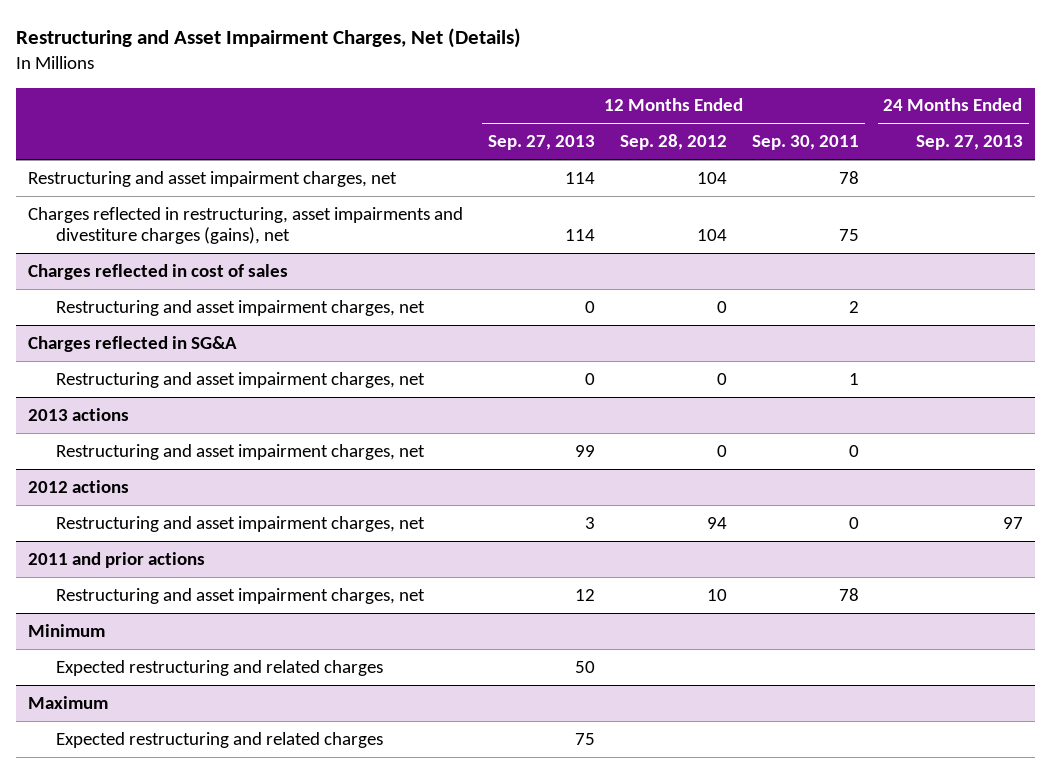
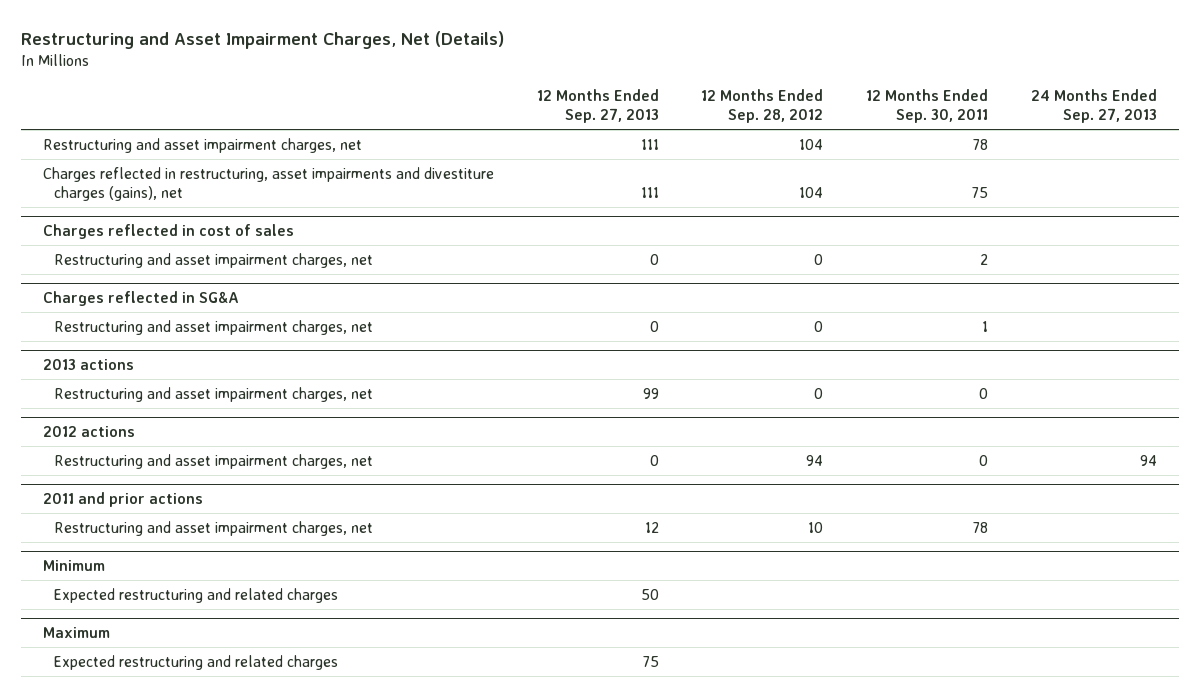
- Restructuring and asset impairment charges, net | 114 | 104 | 78 |
- Charges reflected in restructuring, asset impairments and divestiture charges (gains), net | 114 | 104 | 75 |
+ Restructuring and asset impairment charges, net | 111 | 104 | 78 |
+ Charges reflected in restructuring, asset impairments and divestiture charges (gains), net | 111 | 104 | 75 |
@ 2012 actions
- Restructuring and asset impairment charges, net | 3 | 94 | 0 | 97
+ Restructuring and asset impairment charges, net | 0 | 94 | 0 | 94

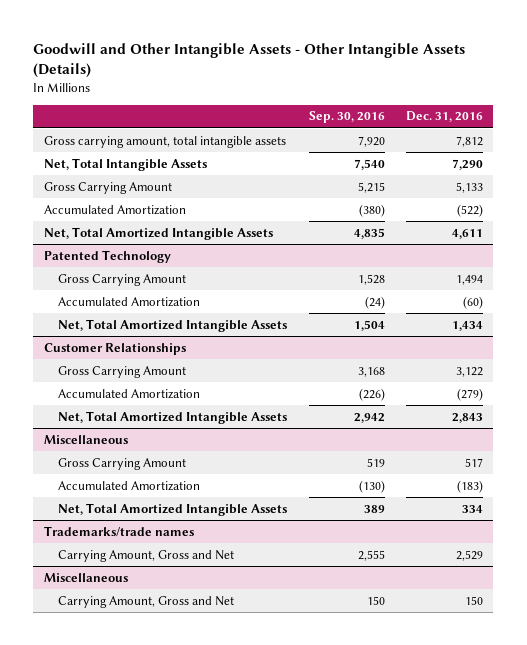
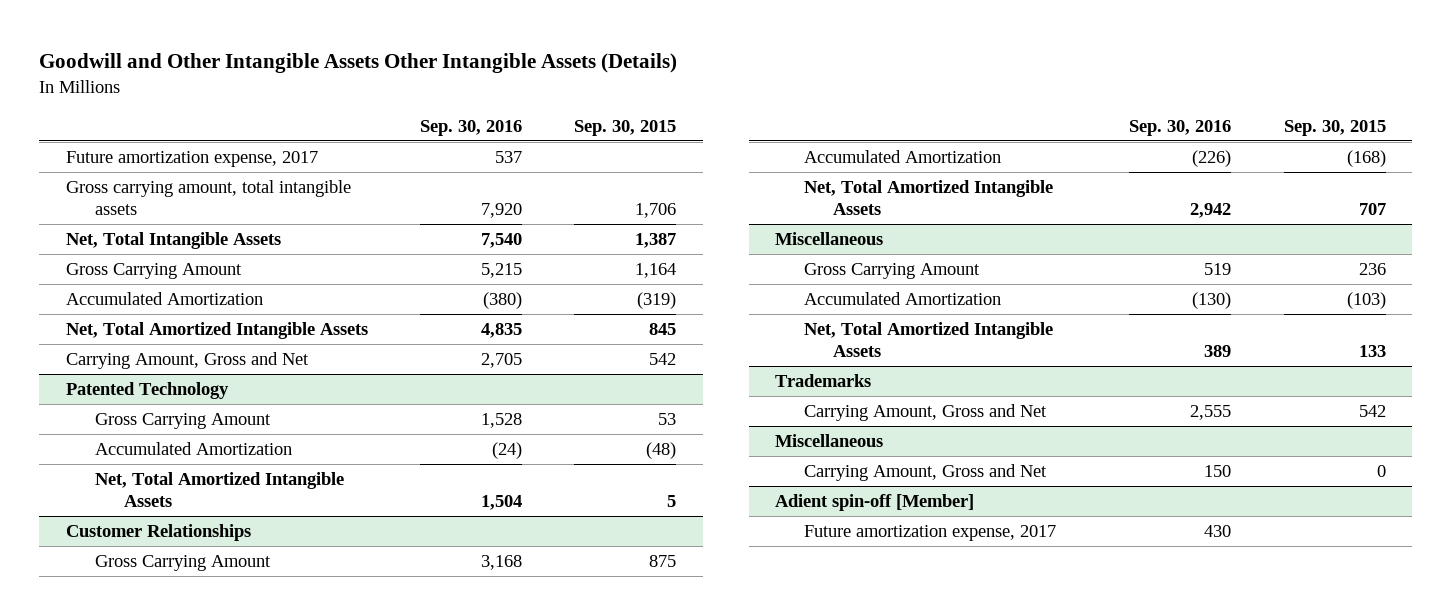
- Goodwill and Other Intangible Assets - Other Intangible Assets (Details)
+ Goodwill and Other Intangible Assets Other Intangible Assets (Details)
- | Sep. 30, 2016 | Dec. 31, 2016
+ | Sep. 30, 2016 | Sep. 30, 2015
+ Future amortization expense, 2017 | 537 |
+ Carrying Amount, Gross and Net | 2,705 | 542
- Trademarks/trade names
+ Trademarks
+ Adient spin-off [Member]
+ Future amortization expense, 2017 | 430 |

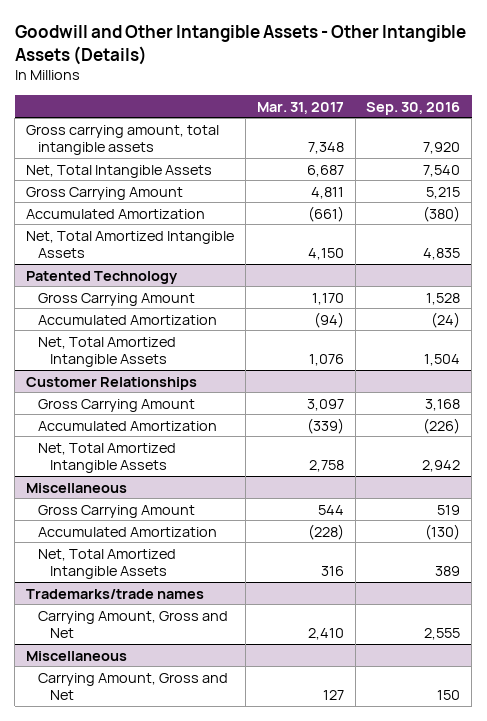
- Goodwill and Other Intangible Assets Other Intangible Assets (Details)
+ Goodwill and Other Intangible Assets - Other Intangible Assets (Details)
- | Sep. 30, 2016 | Sep. 30, 2015
+ | Mar. 31, 2017 | Sep. 30, 2016
- Future amortization expense, 2017 | 537 |
- Carrying Amount, Gross and Net | 2,705 | 542
- Trademarks
+ Trademarks/trade names
- Adient spin-off [Member]
- Future amortization expense, 2017 | 430 |

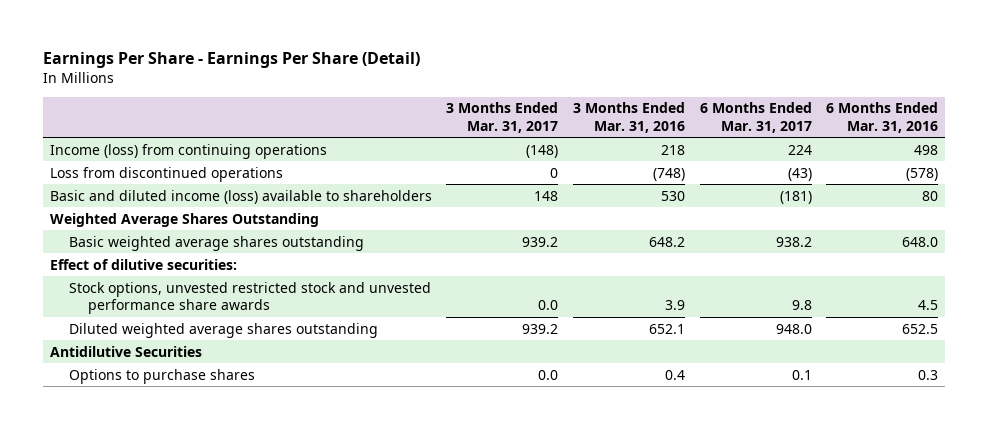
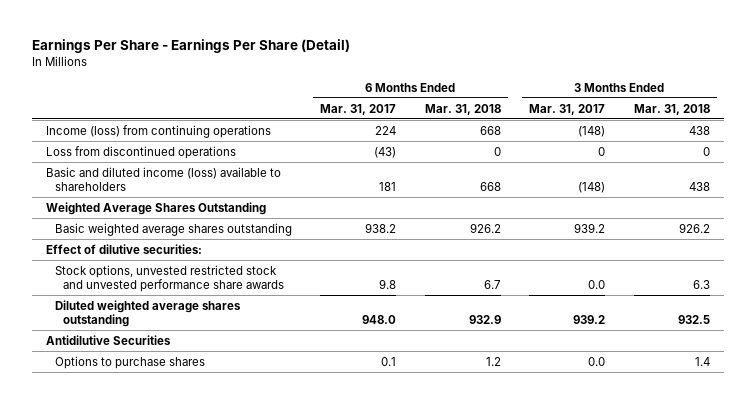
- | 3 Months Ended Mar. 31, 2017 | 3 Months Ended Mar. 31, 2016 | 6 Months Ended Mar. 31, 2017 | 6 Months Ended Mar. 31, 2016
+ | 6 Months Ended Mar. 31, 2017 | 6 Months Ended Mar. 31, 2018 | 3 Months Ended Mar. 31, 2017 | 3 Months Ended Mar. 31, 2018
- Basic and diluted income (loss) available to shareholders | 148 | 530 | (181) | 80
+ Basic and diluted income (loss) available to shareholders | 181 | 668 | (148) | 438

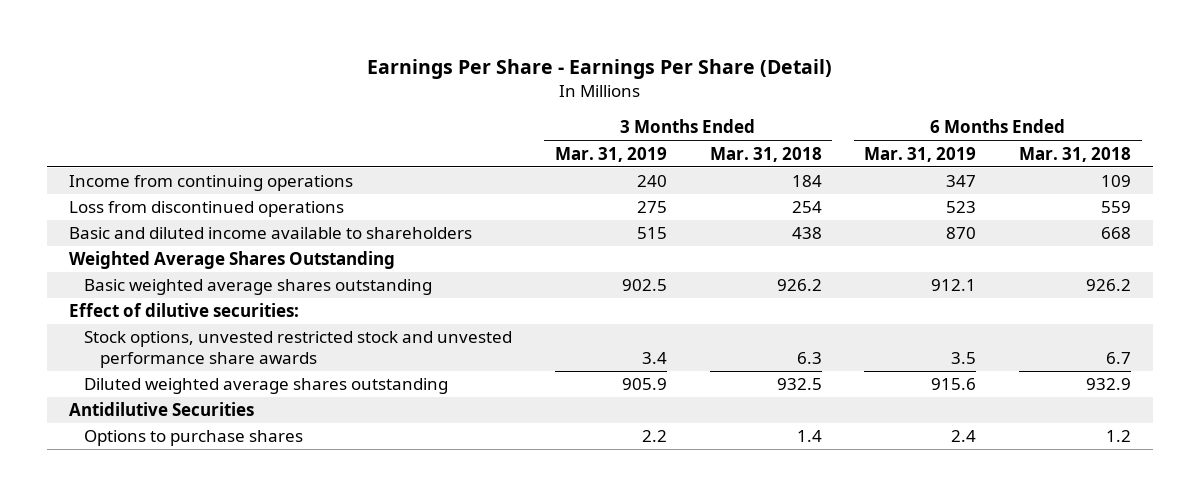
- | 6 Months Ended Mar. 31, 2017 | 6 Months Ended Mar. 31, 2018 | 3 Months Ended Mar. 31, 2017 | 3 Months Ended Mar. 31, 2018
+ | 3 Months Ended Mar. 31, 2019 | 3 Months Ended Mar. 31, 2018 | 6 Months Ended Mar. 31, 2019 | 6 Months Ended Mar. 31, 2018
- Income (loss) from continuing operations | 224 | 668 | (148) | 438
- Loss from discontinued operations | (43) | 0 | 0 | 0
- Basic and diluted income (loss) available to shareholders | 181 | 668 | (148) | 438
+ Income from continuing operations | 240 | 184 | 347 | 109
+ Loss from discontinued operations | 275 | 254 | 523 | 559
+ Basic and diluted income available to shareholders | 515 | 438 | 870 | 668

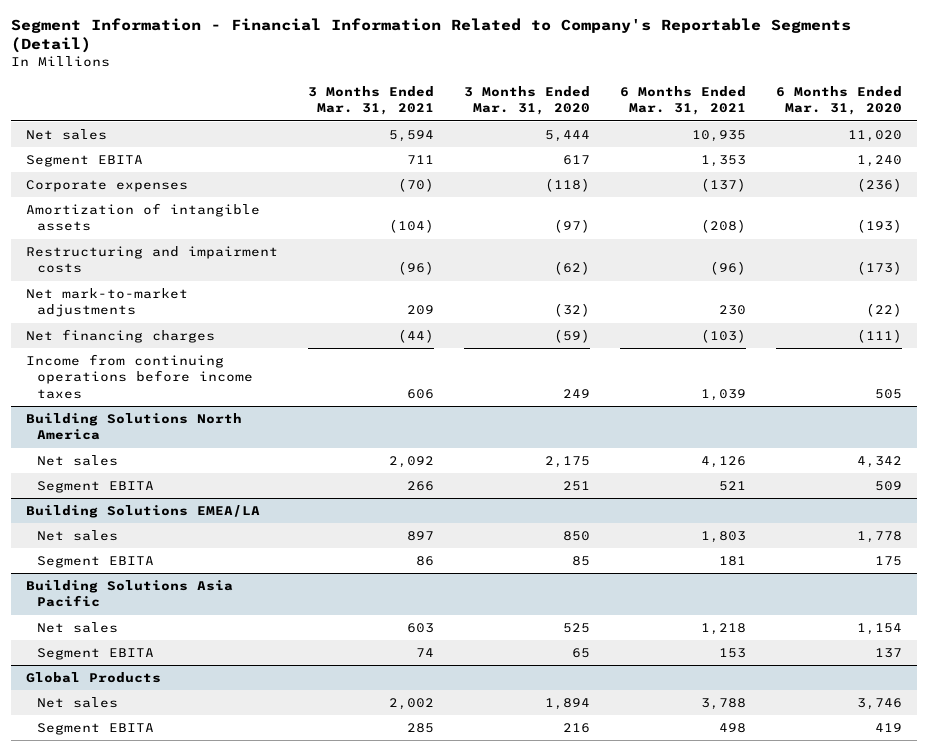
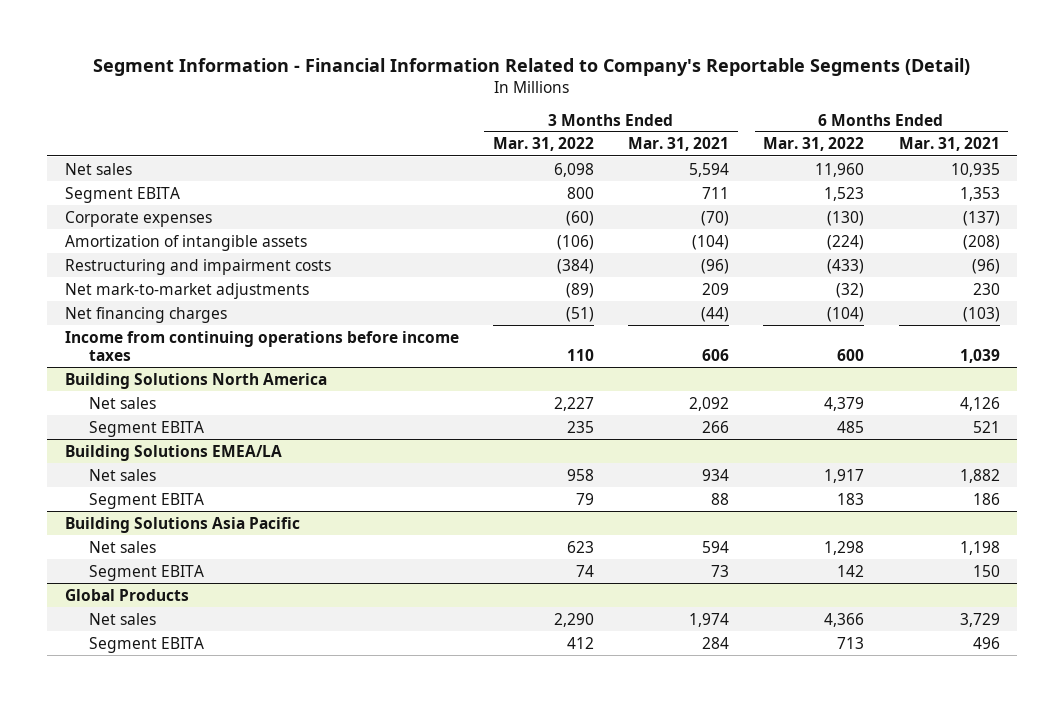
- | 3 Months Ended Mar. 31, 2021 | 3 Months Ended Mar. 31, 2020 | 6 Months Ended Mar. 31, 2021 | 6 Months Ended Mar. 31, 2020
+ | 3 Months Ended Mar. 31, 2022 | 3 Months Ended Mar. 31, 2021 | 6 Months Ended Mar. 31, 2022 | 6 Months Ended Mar. 31, 2021
@ Building Solutions EMEA/LA
- Net sales | 897 | 850 | 1,803 | 1,778
- Segment EBITA | 86 | 85 | 181 | 175
+ Net sales | 958 | 934 | 1,917 | 1,882
+ Segment EBITA | 79 | 88 | 183 | 186
@ Building Solutions Asia Pacific
- Net sales | 603 | 525 | 1,218 | 1,154
- Segment EBITA | 74 | 65 | 153 | 137
+ Net sales | 623 | 594 | 1,298 | 1,198
+ Segment EBITA | 74 | 73 | 142 | 150
@ Global Products
- Net sales | 2,002 | 1,894 | 3,788 | 3,746
- Segment EBITA | 285 | 216 | 498 | 419
+ Net sales | 2,290 | 1,974 | 4,366 | 3,729
+ Segment EBITA | 412 | 284 | 713 | 496

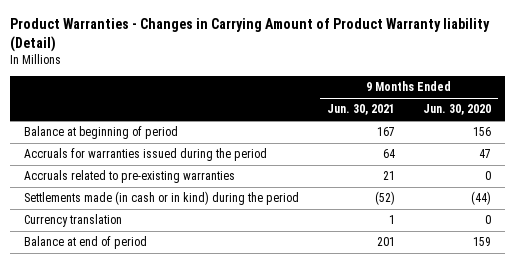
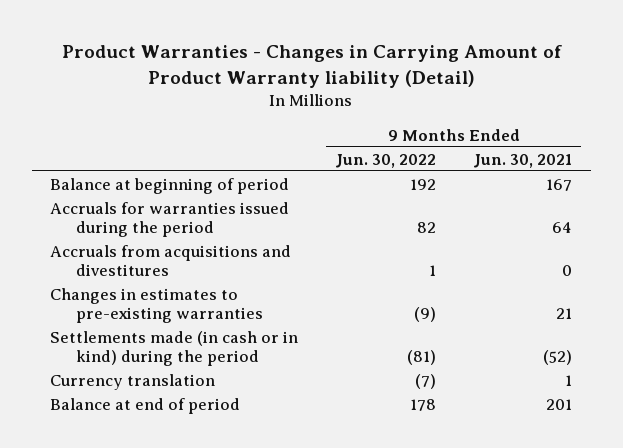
- | 9 Months Ended Jun. 30, 2021 | 9 Months Ended Jun. 30, 2020
+ | 9 Months Ended Jun. 30, 2022 | 9 Months Ended Jun. 30, 2021
- Accruals related to pre-existing warranties | 21 | 0
+ Accruals from acquisitions and divestitures | 1 | 0
+ Changes in estimates to pre-existing warranties | (9) | 21

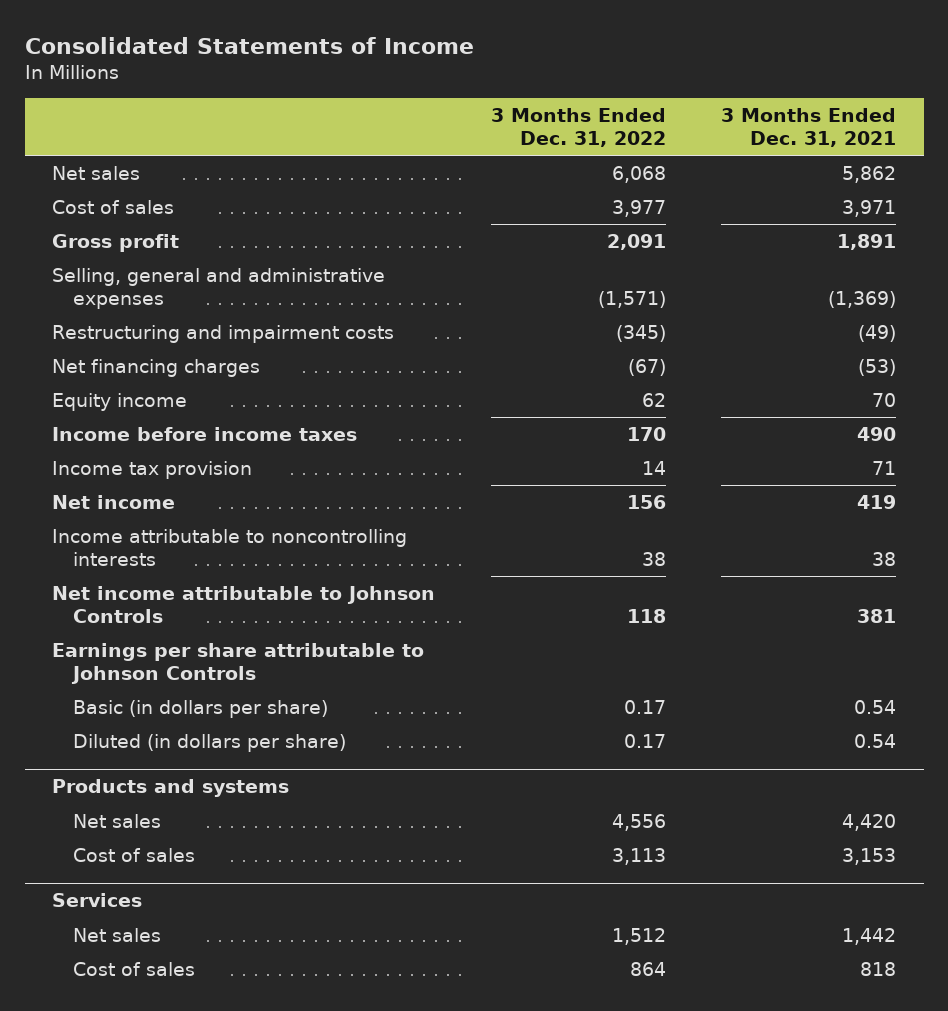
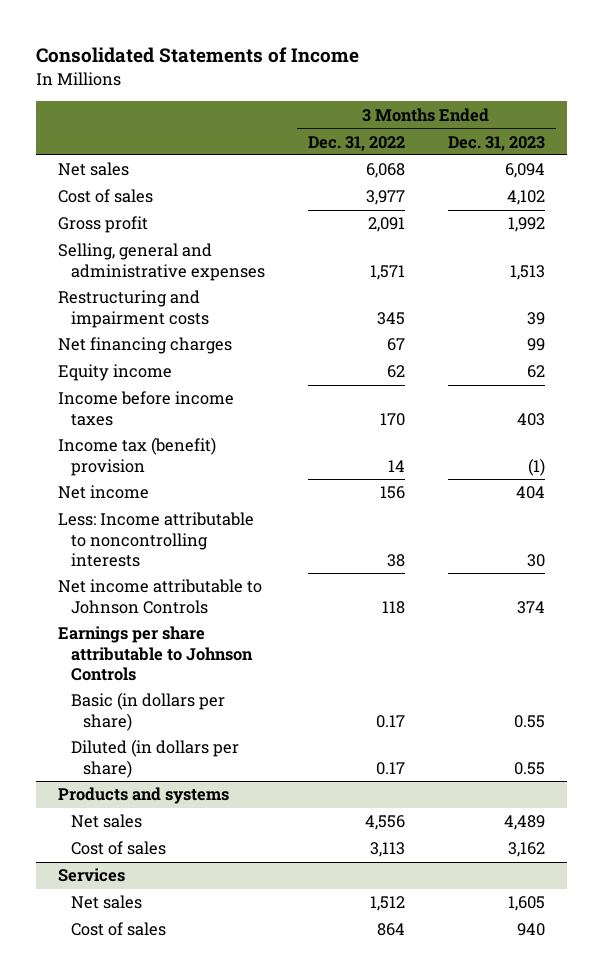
- | 3 Months Ended Dec. 31, 2022 | 3 Months Ended Dec. 31, 2021
+ | 3 Months Ended Dec. 31, 2022 | 3 Months Ended Dec. 31, 2023
- Selling, general and administrative expenses | (1,571) | (1,369)
- Restructuring and impairment costs | (345) | (49)
- Net financing charges | (67) | (53)
+ Selling, general and administrative expenses | 1,571 | 1,513
+ Restructuring and impairment costs | 345 | 39
+ Net financing charges | 67 | 99
- Income tax provision | 14 | 71
+ Income tax (benefit) provision | 14 | (1)
- Income attributable to noncontrolling interests | 38 | 38
+ Less: Income attributable to noncontrolling interests | 38 | 30

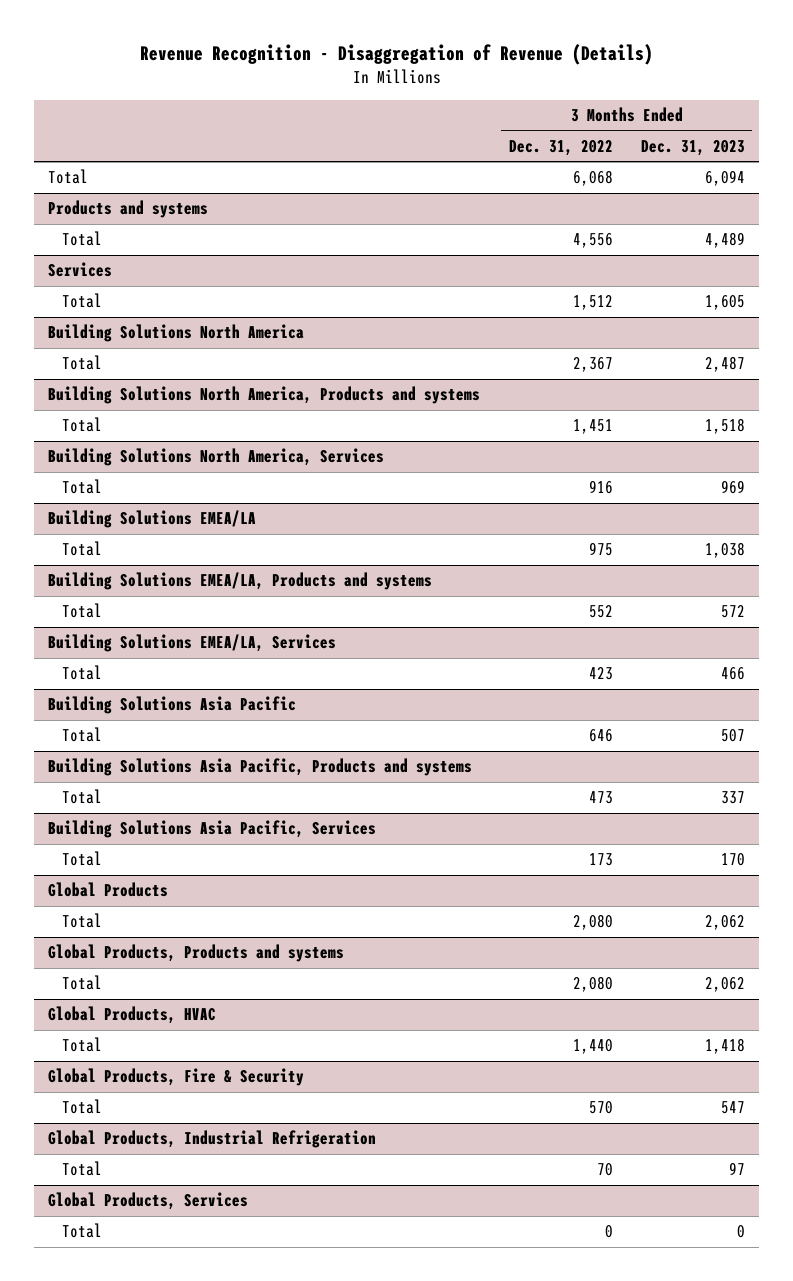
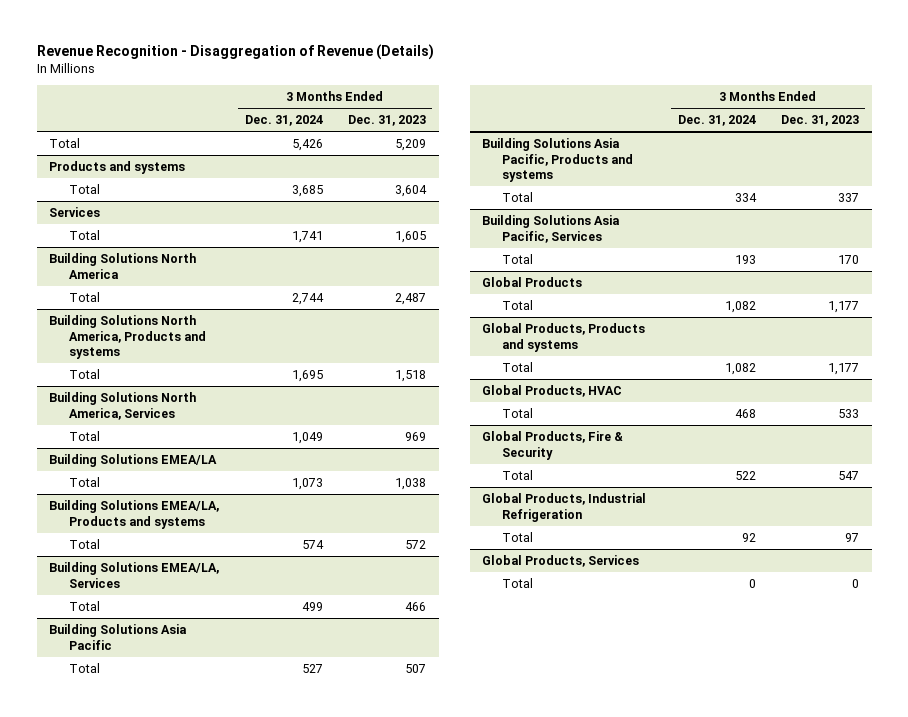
- | 3 Months Ended Dec. 31, 2022 | 3 Months Ended Dec. 31, 2023
+ | 3 Months Ended Dec. 31, 2024 | 3 Months Ended Dec. 31, 2023
- Total | 6,068 | 6,094
+ Total | 5,426 | 5,209
@ Products and systems
- Total | 4,556 | 4,489
+ Total | 3,685 | 3,604
@ Global Products
- Total | 2,080 | 2,062
+ Total | 1,082 | 1,177
@ Global Products, Products and systems
- Total | 2,080 | 2,062
+ Total | 1,082 | 1,177
@ Global Products, HVAC
- Total | 1,440 | 1,418
+ Total | 468 | 533

